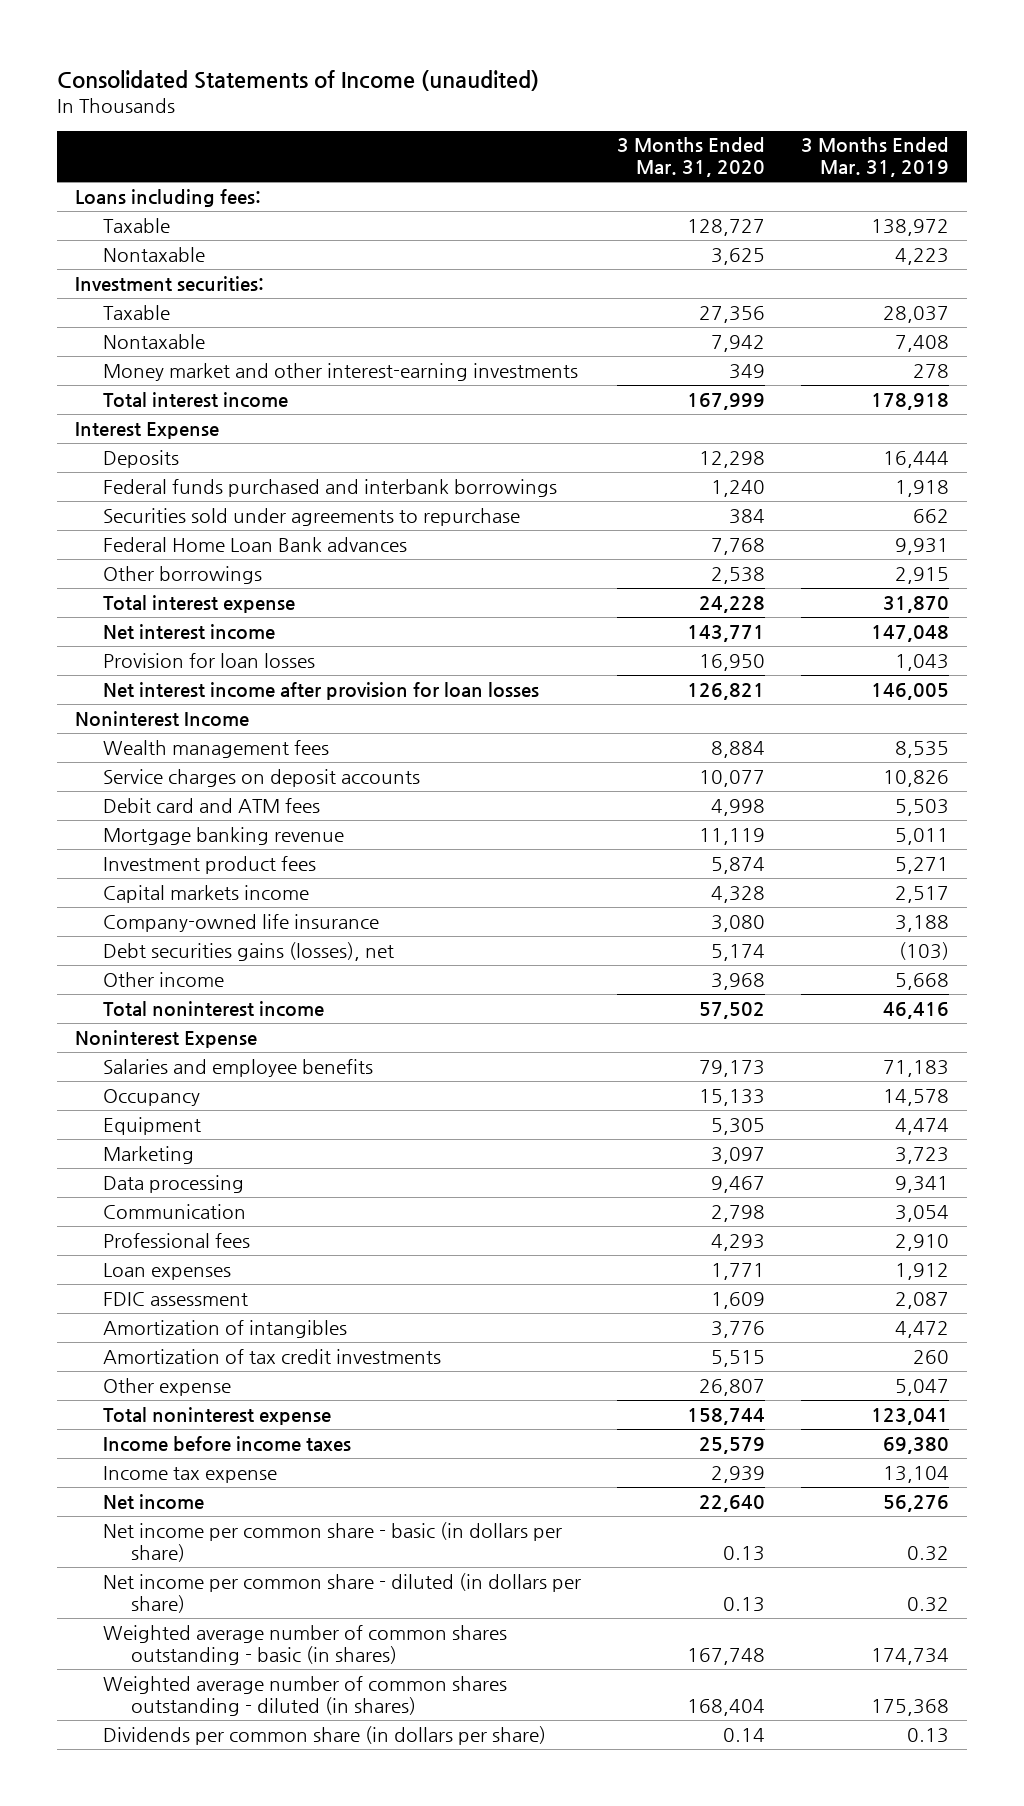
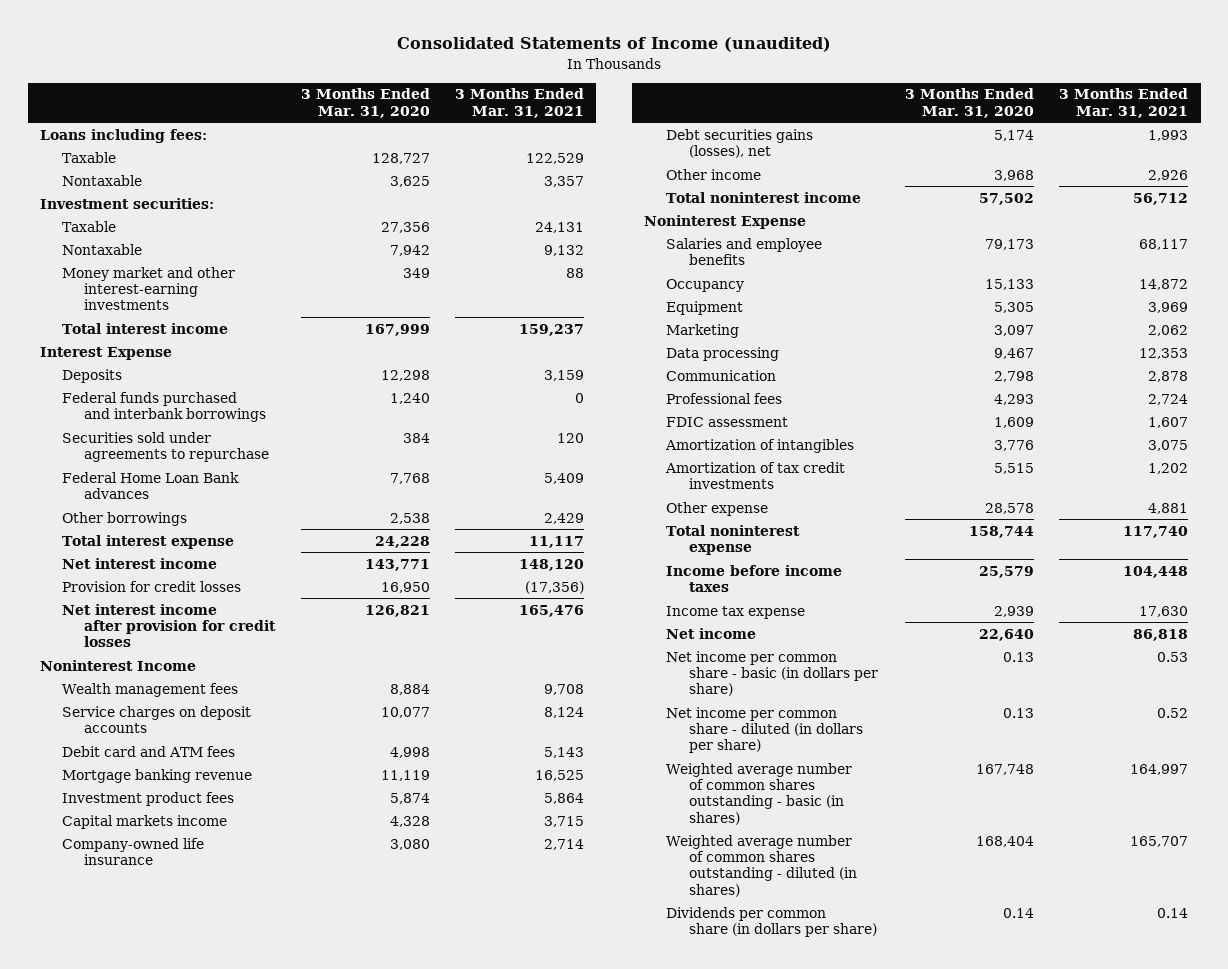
- | 3 Months Ended Mar. 31, 2020 | 3 Months Ended Mar. 31, 2019
+ | 3 Months Ended Mar. 31, 2020 | 3 Months Ended Mar. 31, 2021
- Provision for loan losses | 16,950 | 1,043
- Net interest income after provision for loan losses | 126,821 | 146,005
+ Provision for credit losses | 16,950 | (17,356)
+ Net interest income after provision for credit losses | 126,821 | 165,476
- Loan expenses | 1,771 | 1,912
- Other expense | 26,807 | 5,047
+ Other expense | 28,578 | 4,881

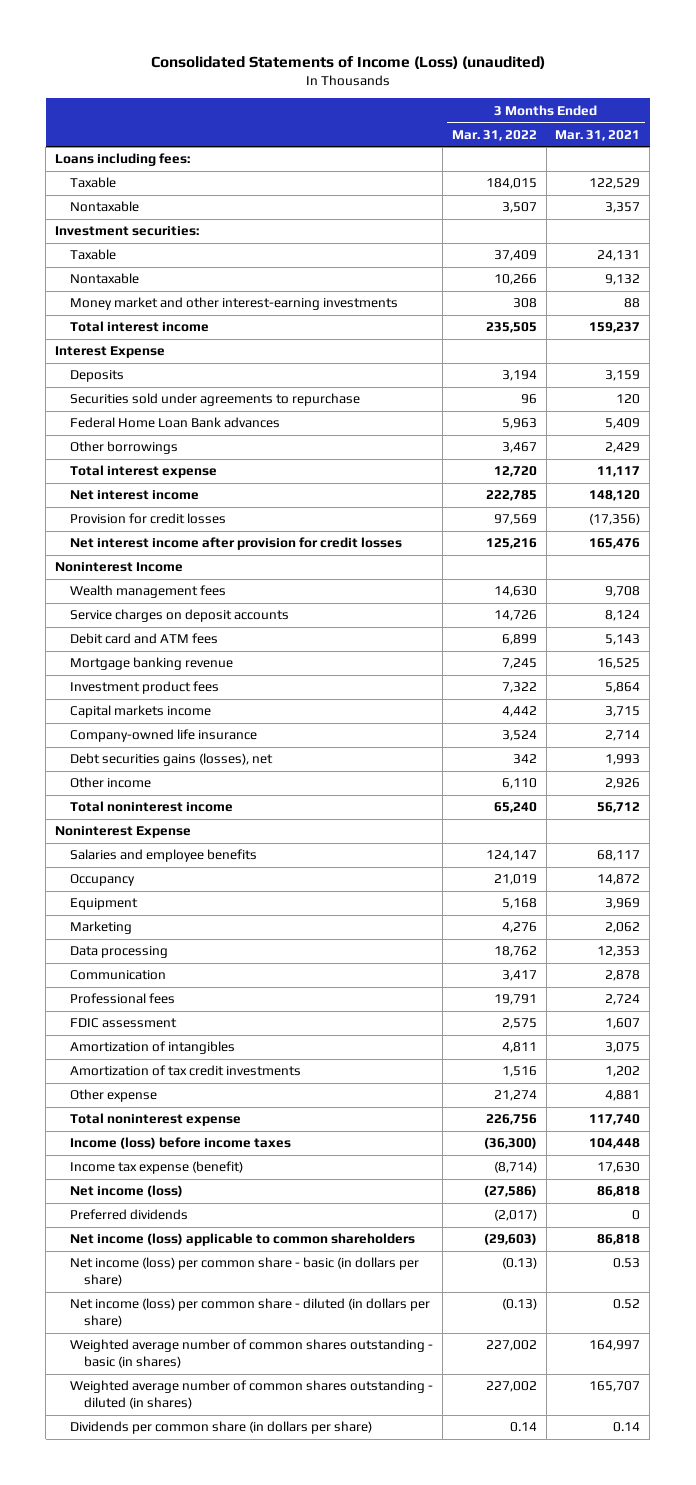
- Consolidated Statements of Income (unaudited)
+ Consolidated Statements of Income (Loss) (unaudited)
- | 3 Months Ended Mar. 31, 2020 | 3 Months Ended Mar. 31, 2021
+ | 3 Months Ended Mar. 31, 2022 | 3 Months Ended Mar. 31, 2021
- Federal funds purchased and interbank borrowings | 1,240 | 0
- Income before income taxes | 25,579 | 104,448
- Income tax expense | 2,939 | 17,630
- Net income | 22,640 | 86,818
- Net income per common share - basic (in dollars per share) | 0.13 | 0.53
- Net income per common share - diluted (in dollars per share) | 0.13 | 0.52
+ Income (loss) before income taxes | (36,300) | 104,448
+ Income tax expense (benefit) | (8,714) | 17,630
+ Net income (loss) | (27,586) | 86,818
+ Preferred dividends | (2,017) | 0
+ Net income (loss) applicable to common shareholders | (29,603) | 86,818
+ Net income (loss) per common share - basic (in dollars per share) | (0.13) | 0.53
+ Net income (loss) per common share - diluted (in dollars per share) | (0.13) | 0.52

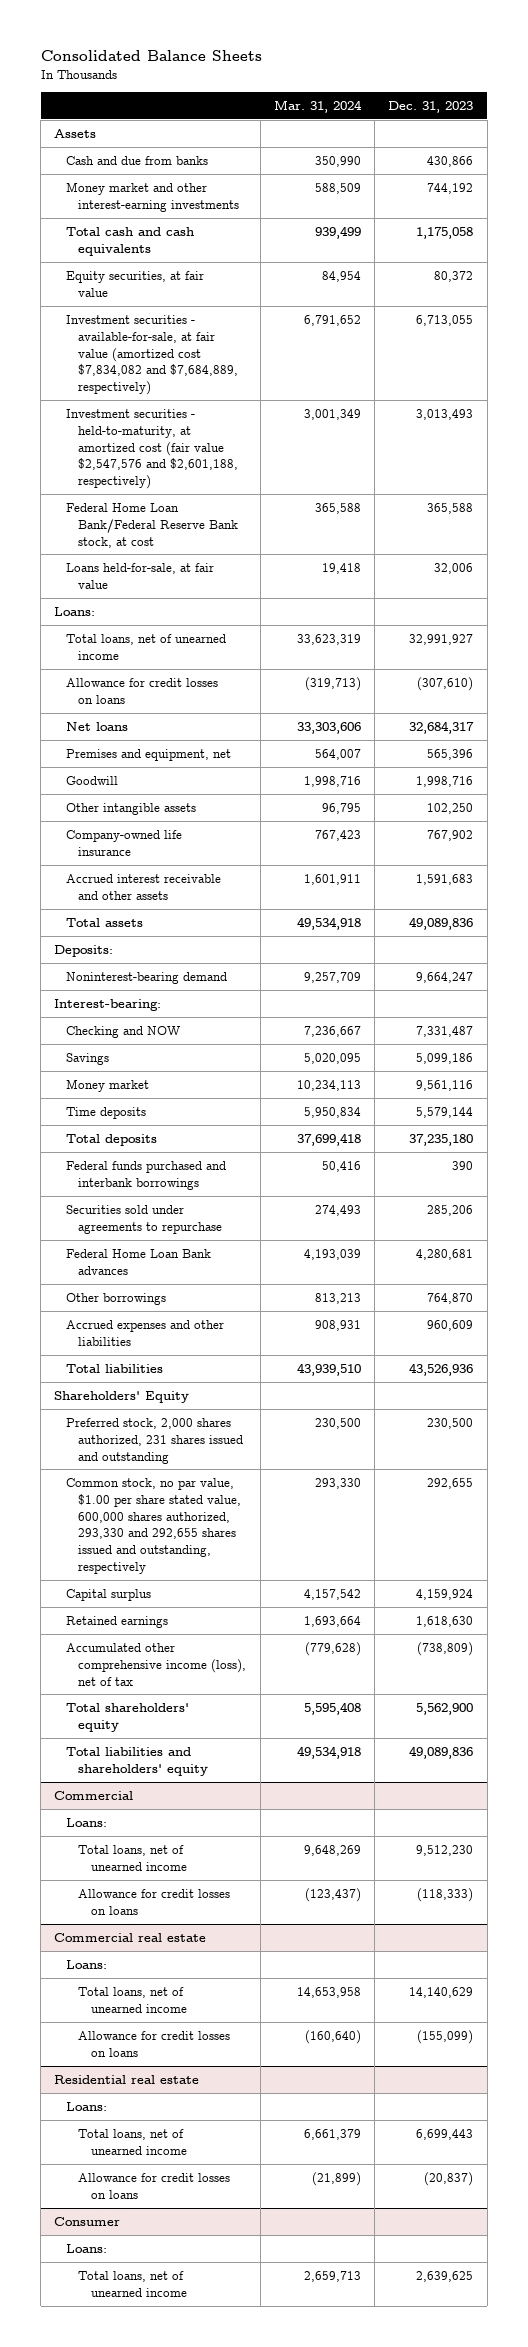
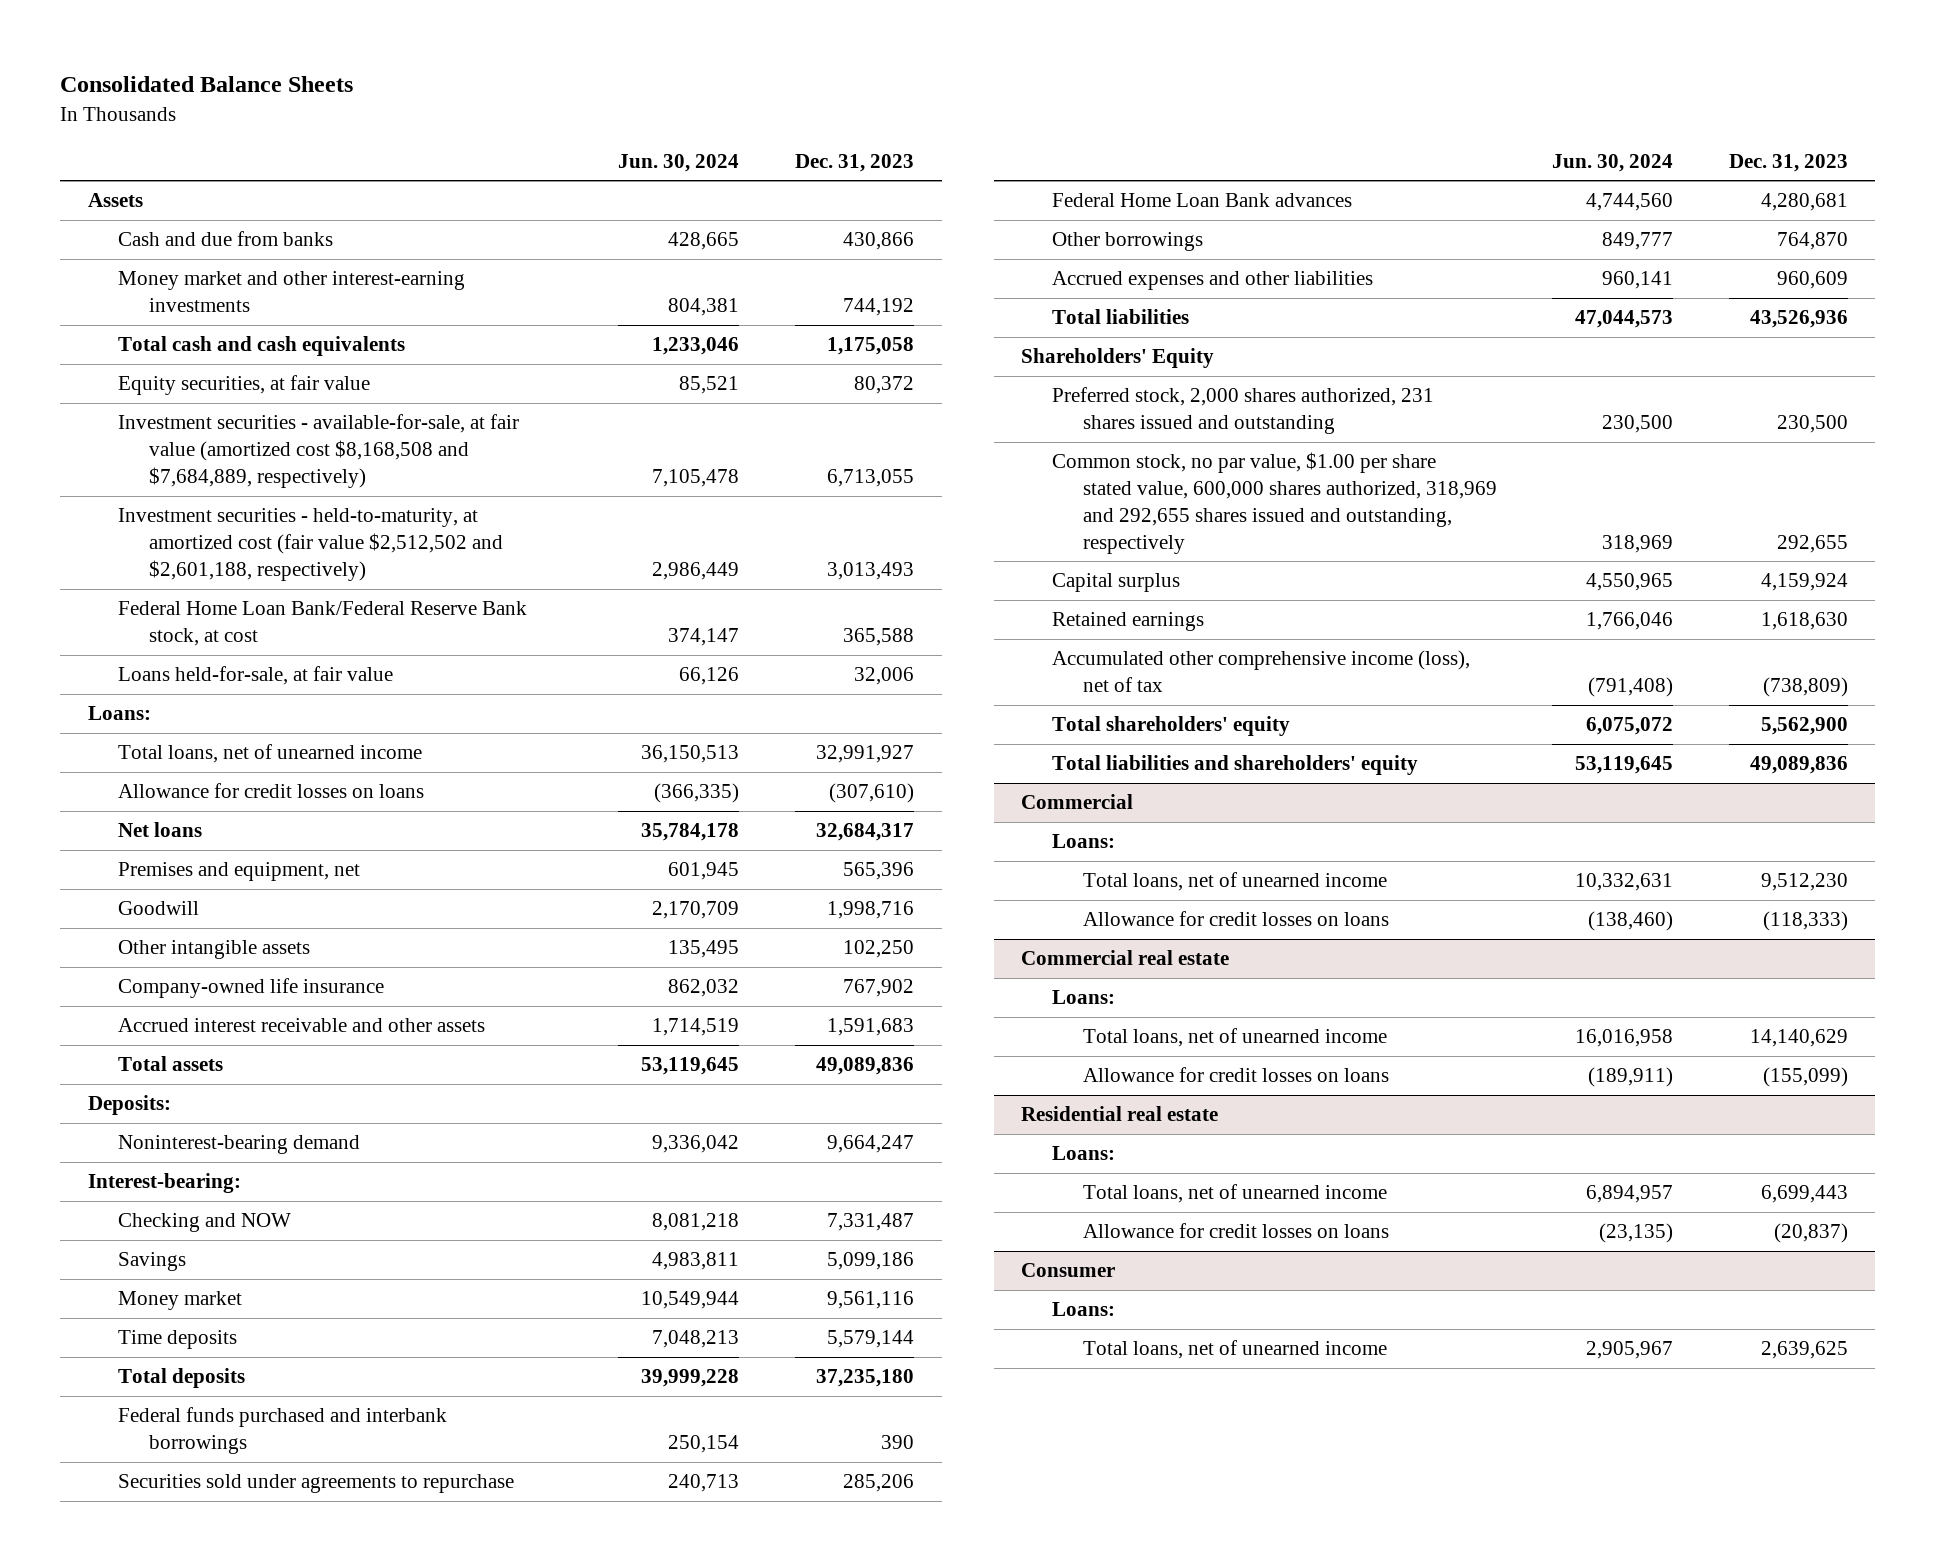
- | Mar. 31, 2024 | Dec. 31, 2023
+ | Jun. 30, 2024 | Dec. 31, 2023
- Investment securities - available-for-sale, at fair value (amortized cost $7,834,082 and $7,684,889, respectively) | 6,791,652 | 6,713,055
- Investment securities - held-to-maturity, at amortized cost (fair value $2,547,576 and $2,601,188, respectively) | 3,001,349 | 3,013,493
+ Investment securities - available-for-sale, at fair value (amortized cost $8,168,508 and $7,684,889, respectively) | 7,105,478 | 6,713,055
+ Investment securities - held-to-maturity, at amortized cost (fair value $2,512,502 and $2,601,188, respectively) | 2,986,449 | 3,013,493
- Common stock, no par value, $1.00 per share stated value, 600,000 shares authorized, 293,330 and 292,655 shares issued and outstanding, respectively | 293,330 | 292,655
+ Common stock, no par value, $1.00 per share stated value, 600,000 shares authorized, 318,969 and 292,655 shares issued and outstanding, respectively | 318,969 | 292,655

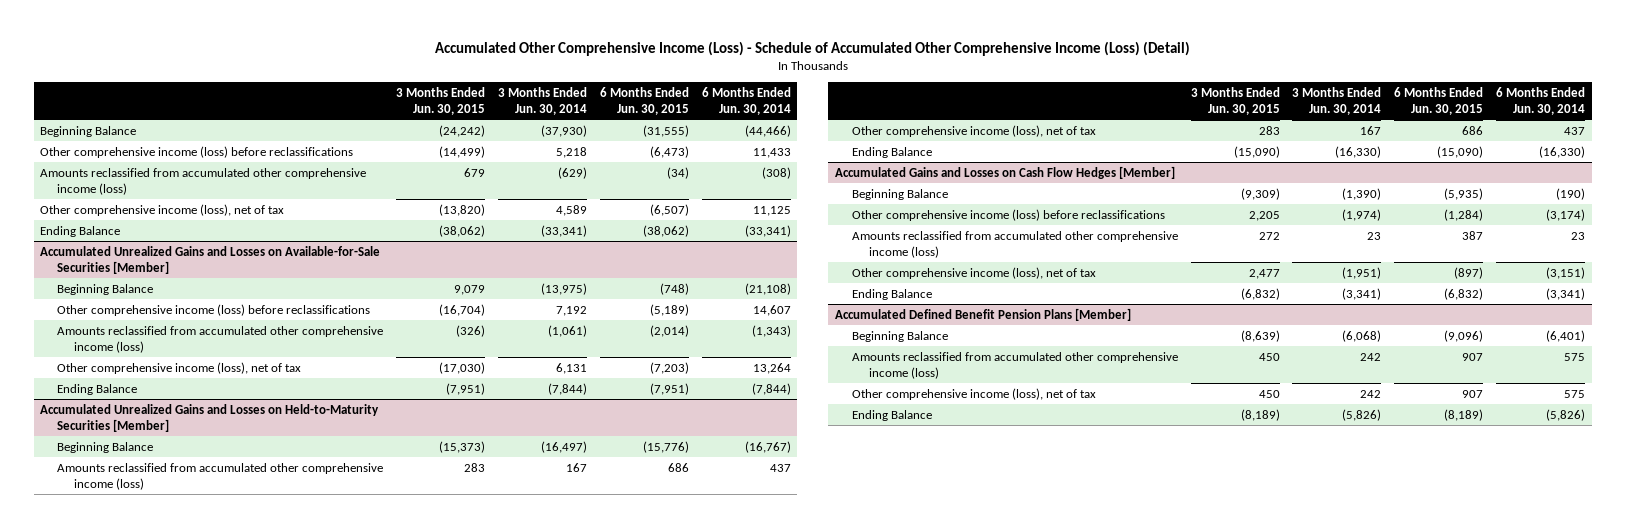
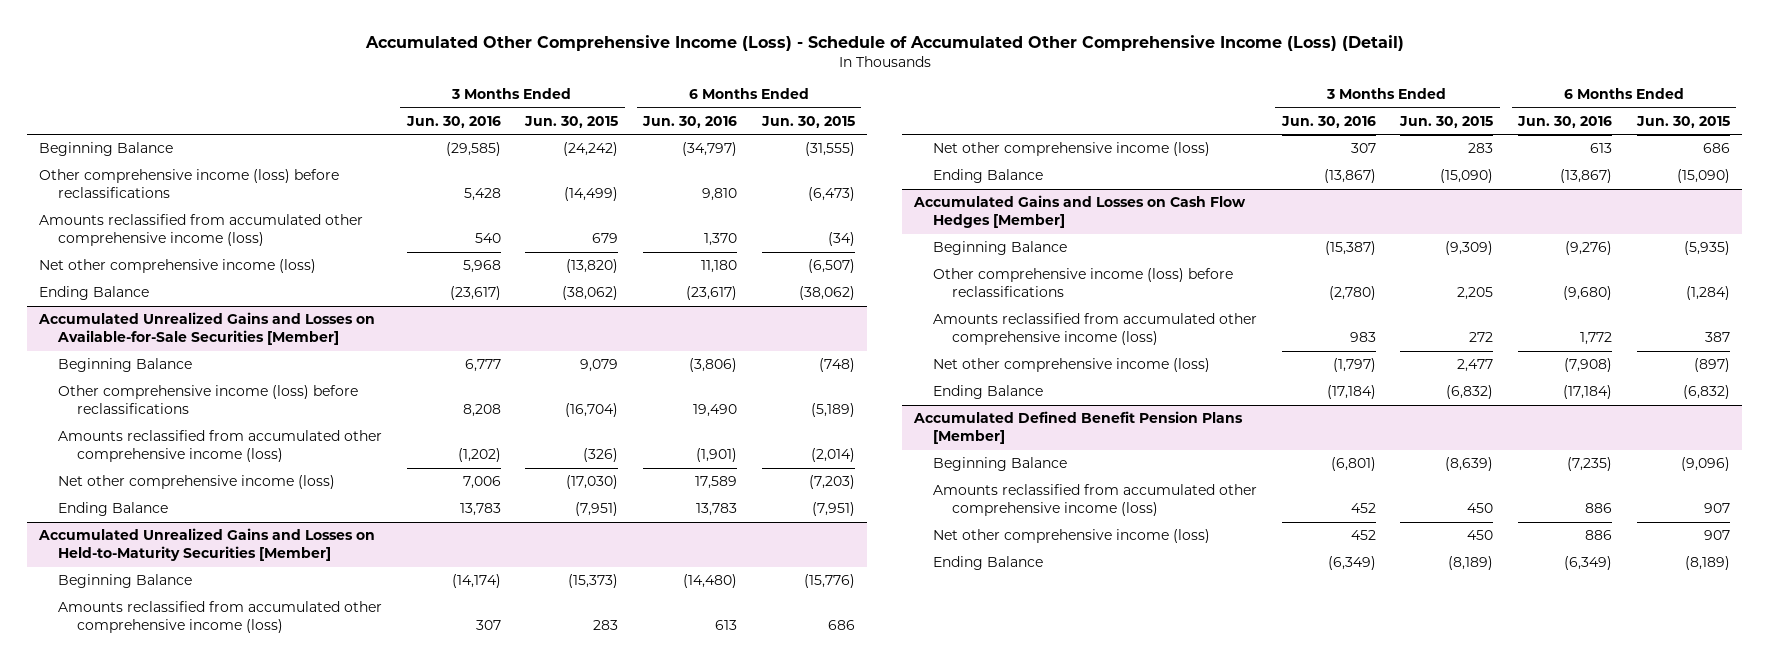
- | 3 Months Ended Jun. 30, 2015 | 3 Months Ended Jun. 30, 2014 | 6 Months Ended Jun. 30, 2015 | 6 Months Ended Jun. 30, 2014
+ | 3 Months Ended Jun. 30, 2016 | 3 Months Ended Jun. 30, 2015 | 6 Months Ended Jun. 30, 2016 | 6 Months Ended Jun. 30, 2015
- Other comprehensive income (loss), net of tax | (13,820) | 4,589 | (6,507) | 11,125
+ Net other comprehensive income (loss) | 5,968 | (13,820) | 11,180 | (6,507)
@ Accumulated Unrealized Gains and Losses on Available-for-Sale Securities [Member]
- Other comprehensive income (loss), net of tax | (17,030) | 6,131 | (7,203) | 13,264
+ Net other comprehensive income (loss) | 7,006 | (17,030) | 17,589 | (7,203)
@ Accumulated Unrealized Gains and Losses on Held-to-Maturity Securities [Member]
- Other comprehensive income (loss), net of tax | 283 | 167 | 686 | 437
+ Net other comprehensive income (loss) | 307 | 283 | 613 | 686
@ Accumulated Gains and Losses on Cash Flow Hedges [Member]
- Other comprehensive income (loss), net of tax | 2,477 | (1,951) | (897) | (3,151)
+ Net other comprehensive income (loss) | (1,797) | 2,477 | (7,908) | (897)
@ Accumulated Defined Benefit Pension Plans [Member]
- Other comprehensive income (loss), net of tax | 450 | 242 | 907 | 575
+ Net other comprehensive income (loss) | 452 | 450 | 886 | 907

